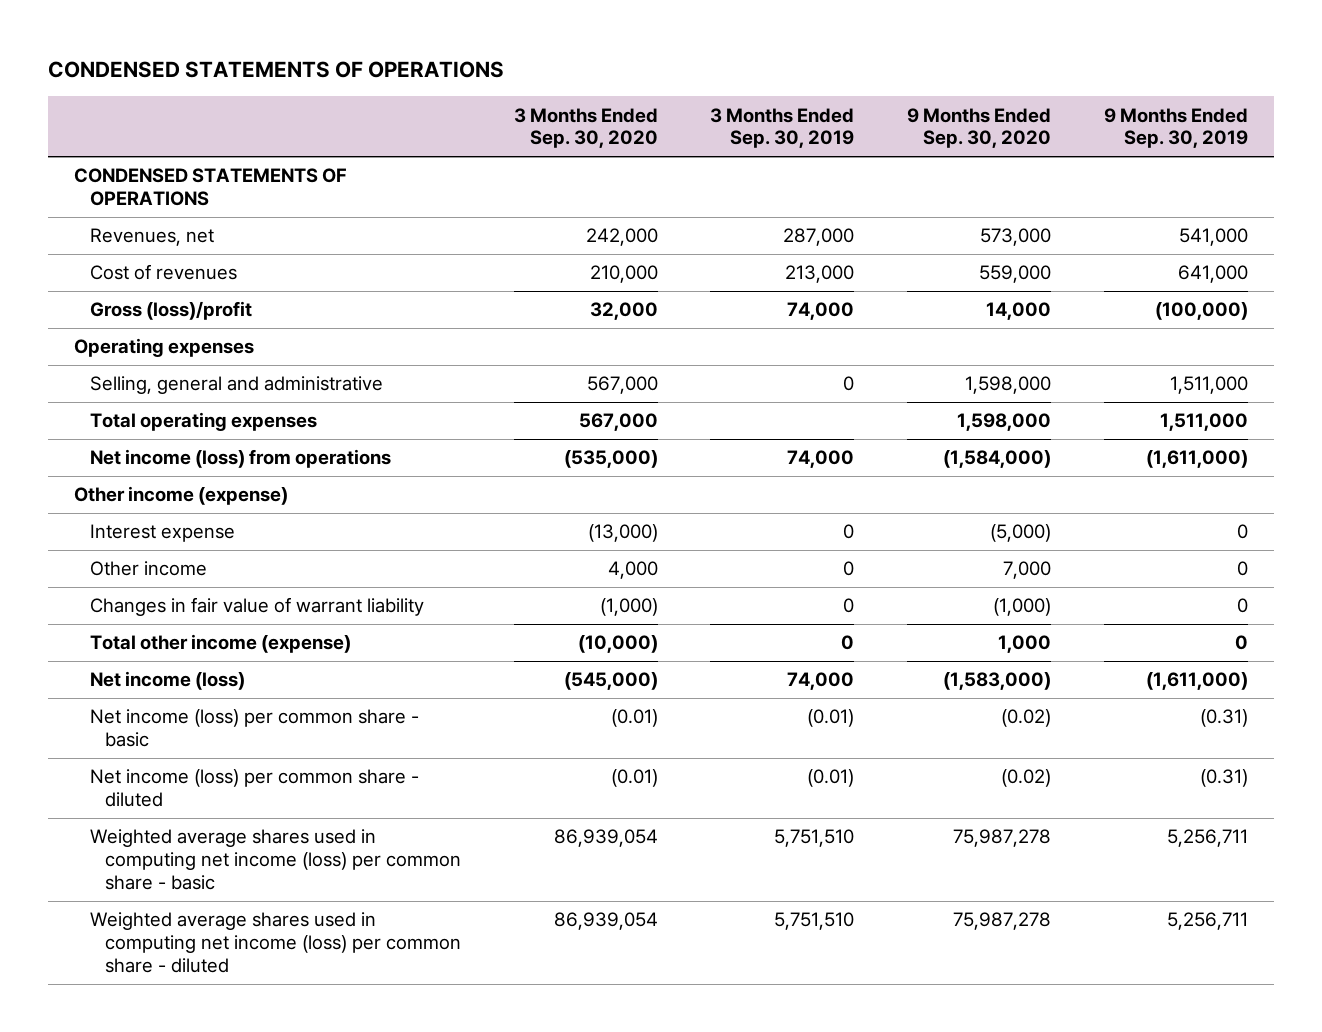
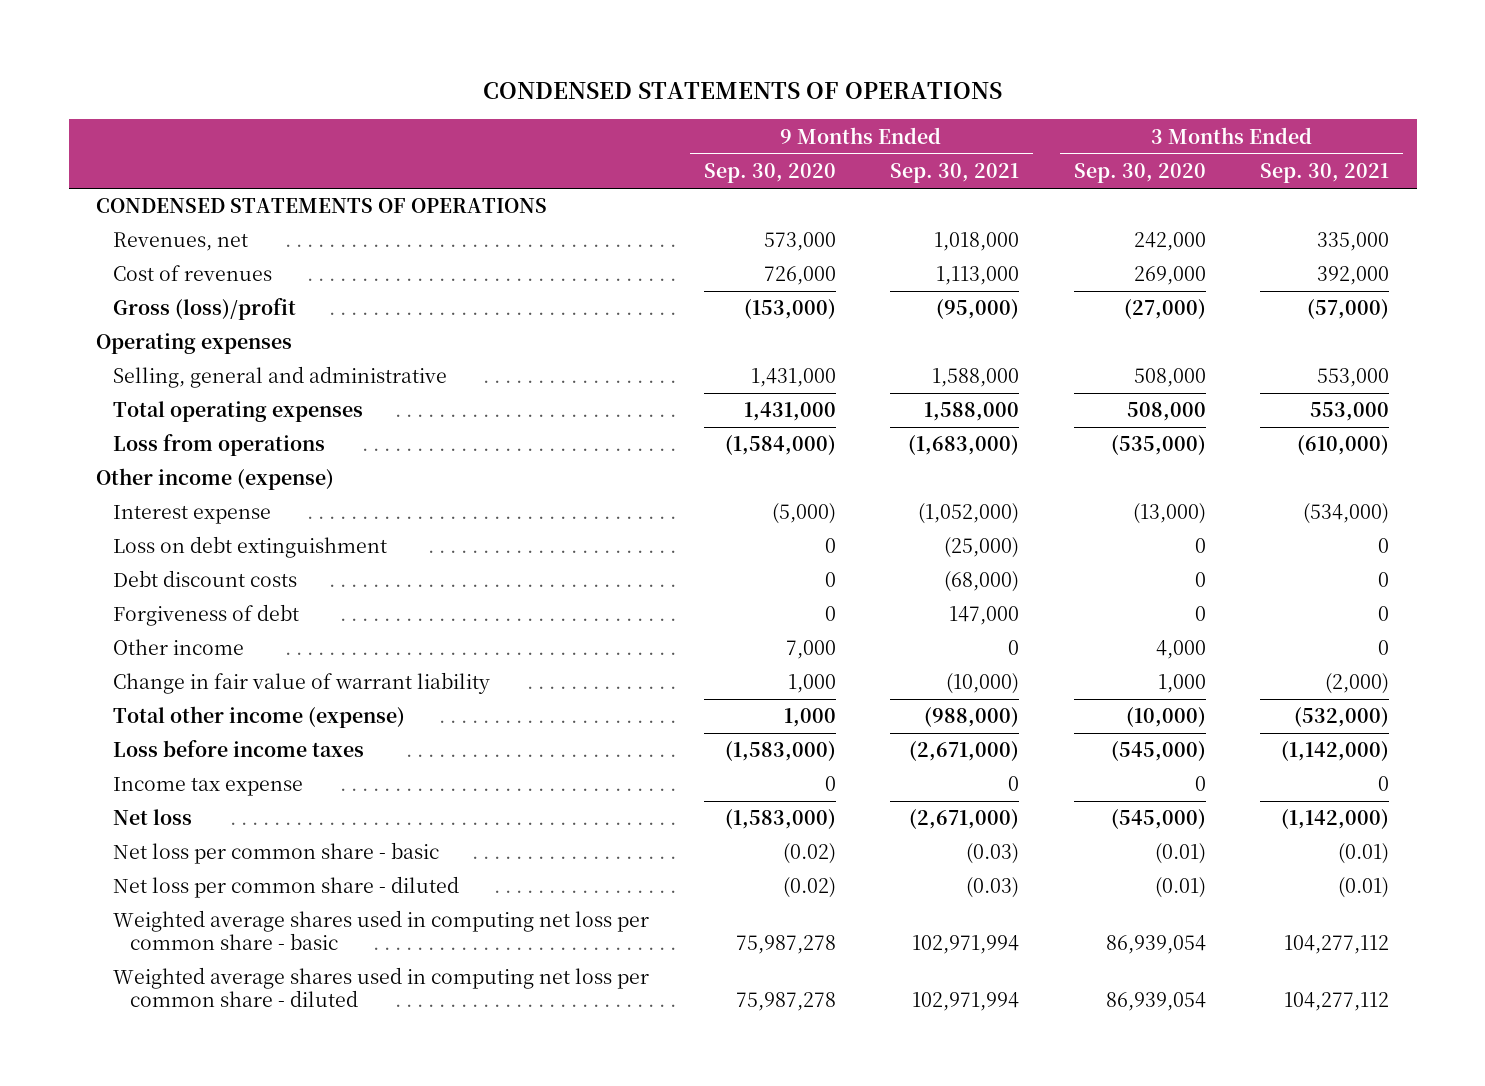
- | 3 Months Ended Sep. 30, 2020 | 3 Months Ended Sep. 30, 2019 | 9 Months Ended Sep. 30, 2020 | 9 Months Ended Sep. 30, 2019
+ | 9 Months Ended Sep. 30, 2020 | 9 Months Ended Sep. 30, 2021 | 3 Months Ended Sep. 30, 2020 | 3 Months Ended Sep. 30, 2021
- Cost of revenues | 210,000 | 213,000 | 559,000 | 641,000
- Gross (loss)/profit | 32,000 | 74,000 | 14,000 | (100,000)
+ Cost of revenues | 726,000 | 1,113,000 | 269,000 | 392,000
+ Gross (loss)/profit | (153,000) | (95,000) | (27,000) | (57,000)
- Selling, general and administrative | 567,000 | 0 | 1,598,000 | 1,511,000
- Total operating expenses | 567,000 | | 1,598,000 | 1,511,000
- Net income (loss) from operations | (535,000) | 74,000 | (1,584,000) | (1,611,000)
+ Selling, general and administrative | 1,431,000 | 1,588,000 | 508,000 | 553,000
+ Total operating expenses | 1,431,000 | 1,588,000 | 508,000 | 553,000
+ Loss from operations | (1,584,000) | (1,683,000) | (535,000) | (610,000)
+ Loss on debt extinguishment | 0 | (25,000) | 0 | 0
+ Debt discount costs | 0 | (68,000) | 0 | 0
+ Forgiveness of debt | 0 | 147,000 | 0 | 0
- Changes in fair value of warrant liability | (1,000) | 0 | (1,000) | 0
+ Change in fair value of warrant liability | 1,000 | (10,000) | 1,000 | (2,000)
- Net income (loss) | (545,000) | 74,000 | (1,583,000) | (1,611,000)
- Net income (loss) per common share - basic | (0.01) | (0.01) | (0.02) | (0.31)
- Net income (loss) per common share - diluted | (0.01) | (0.01) | (0.02) | (0.31)
- Weighted average shares used in computing net income (loss) per common share - basic | 86,939,054 | 5,751,510 | 75,987,278 | 5,256,711
- Weighted average shares used in computing net income (loss) per common share - diluted | 86,939,054 | 5,751,510 | 75,987,278 | 5,256,711
+ Loss before income taxes | (1,583,000) | (2,671,000) | (545,000) | (1,142,000)
+ Income tax expense | 0 | 0 | 0 | 0
+ Net loss | (1,583,000) | (2,671,000) | (545,000) | (1,142,000)
+ Net loss per common share - basic | (0.02) | (0.03) | (0.01) | (0.01)
+ Net loss per common share - diluted | (0.02) | (0.03) | (0.01) | (0.01)
+ Weighted average shares used in computing net loss per common share - basic | 75,987,278 | 102,971,994 | 86,939,054 | 104,277,112
+ Weighted average shares used in computing net loss per common share - diluted | 75,987,278 | 102,971,994 | 86,939,054 | 104,277,112

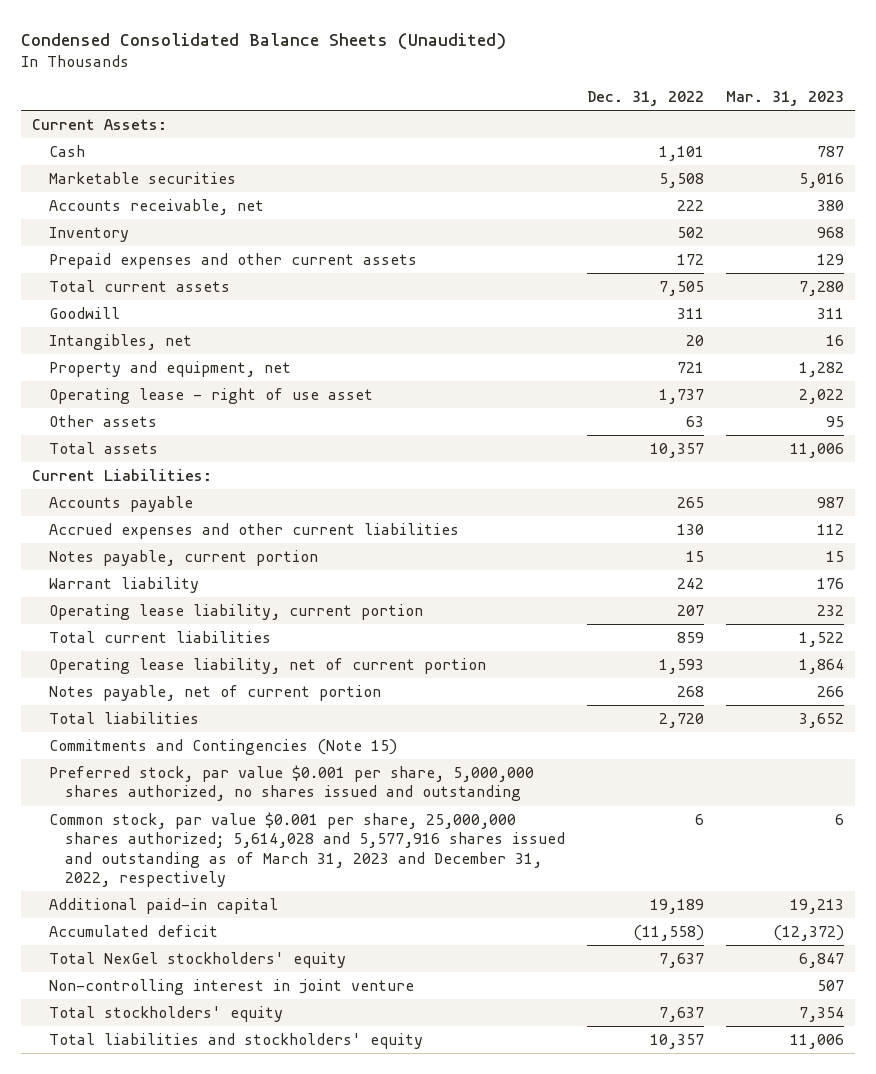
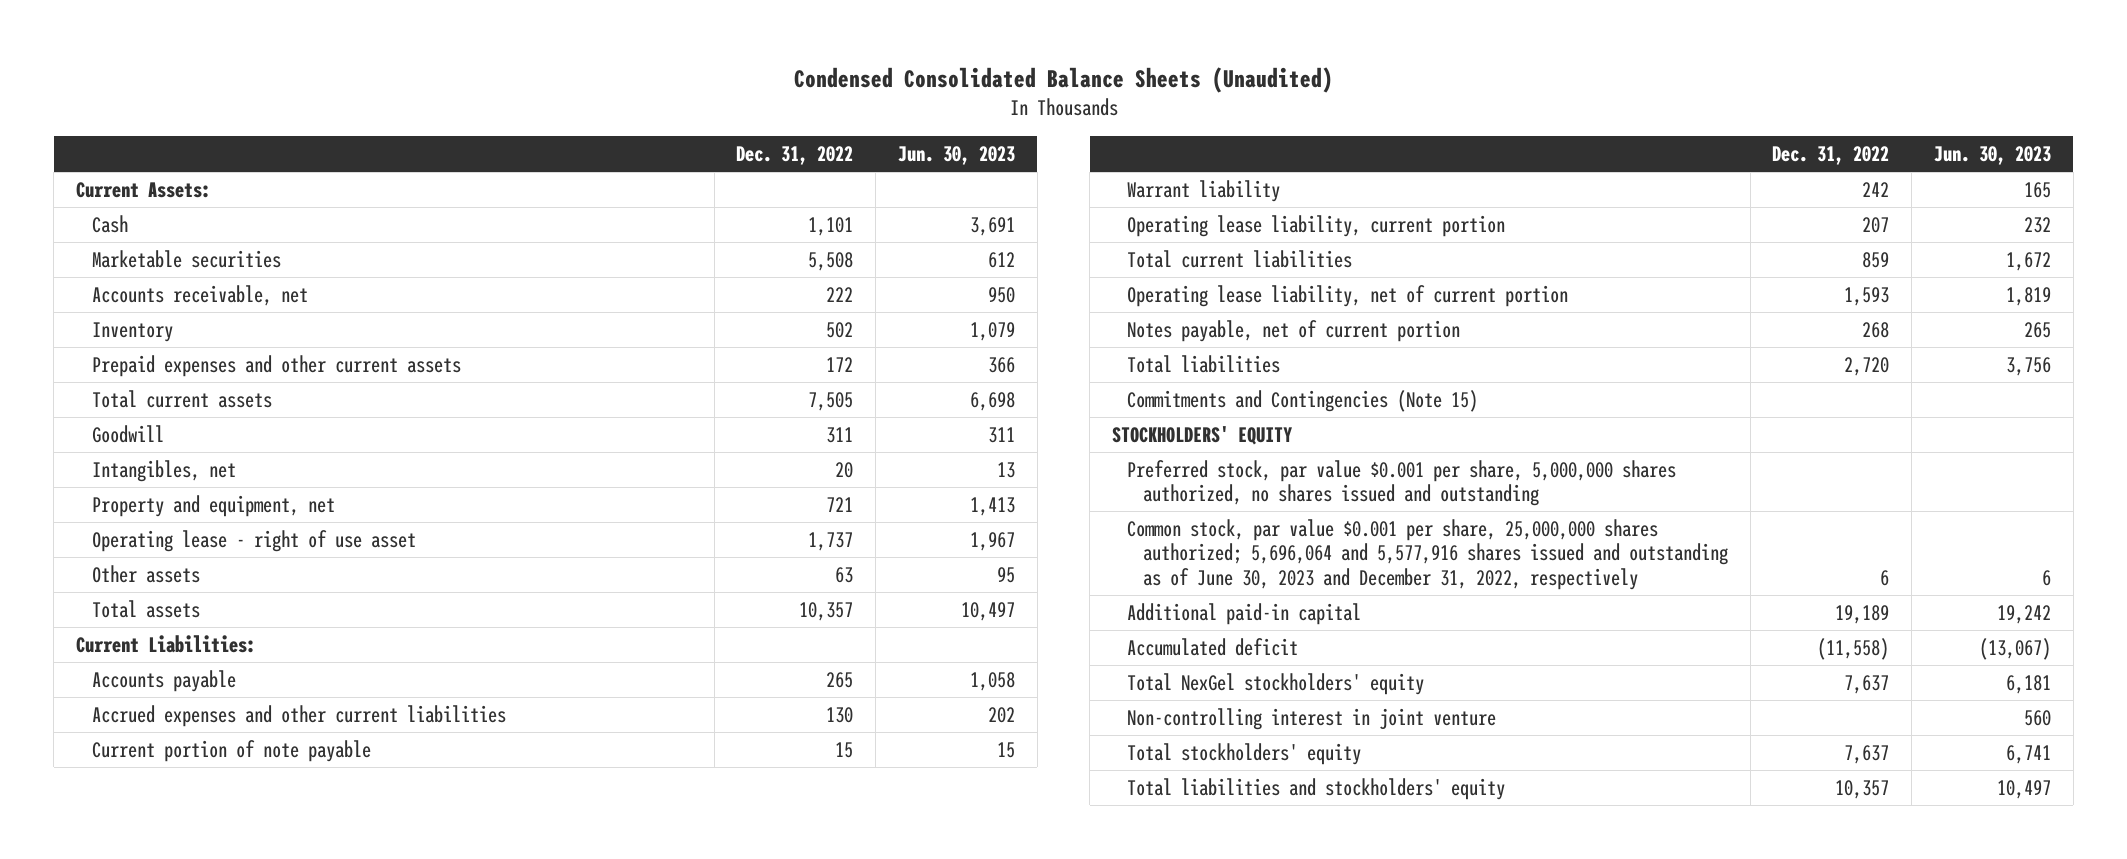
- | Dec. 31, 2022 | Mar. 31, 2023
+ | Dec. 31, 2022 | Jun. 30, 2023
- Notes payable, current portion | 15 | 15
+ Current portion of note payable | 15 | 15
+ STOCKHOLDERS' EQUITY
- Common stock, par value $0.001 per share, 25,000,000 shares authorized; 5,614,028 and 5,577,916 shares issued and outstanding as of March 31, 2023 and December 31, 2022, respectively | 6 | 6
+ Common stock, par value $0.001 per share, 25,000,000 shares authorized; 5,696,064 and 5,577,916 shares issued and outstanding as of June 30, 2023 and December 31, 2022, respectively | 6 | 6

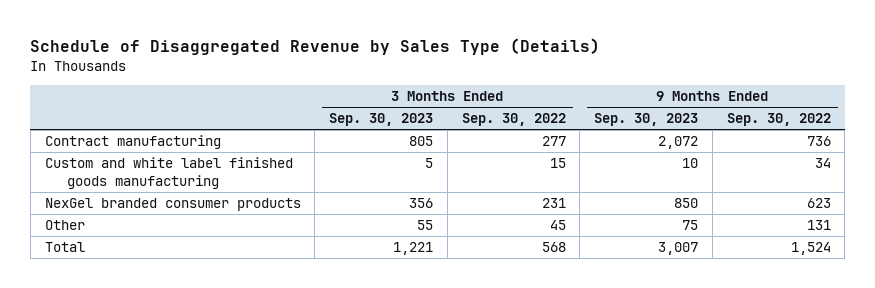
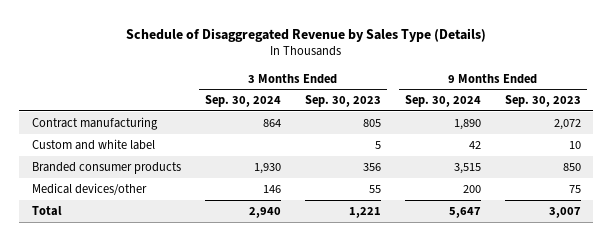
- | 3 Months Ended Sep. 30, 2023 | 3 Months Ended Sep. 30, 2022 | 9 Months Ended Sep. 30, 2023 | 9 Months Ended Sep. 30, 2022
+ | 3 Months Ended Sep. 30, 2024 | 3 Months Ended Sep. 30, 2023 | 9 Months Ended Sep. 30, 2024 | 9 Months Ended Sep. 30, 2023
- Custom and white label finished goods manufacturing | 5 | 15 | 10 | 34
- NexGel branded consumer products | 356 | 231 | 850 | 623
- Other | 55 | 45 | 75 | 131
+ Custom and white label | | 5 | 42 | 10
+ Branded consumer products | 1,930 | 356 | 3,515 | 850
+ Medical devices/other | 146 | 55 | 200 | 75

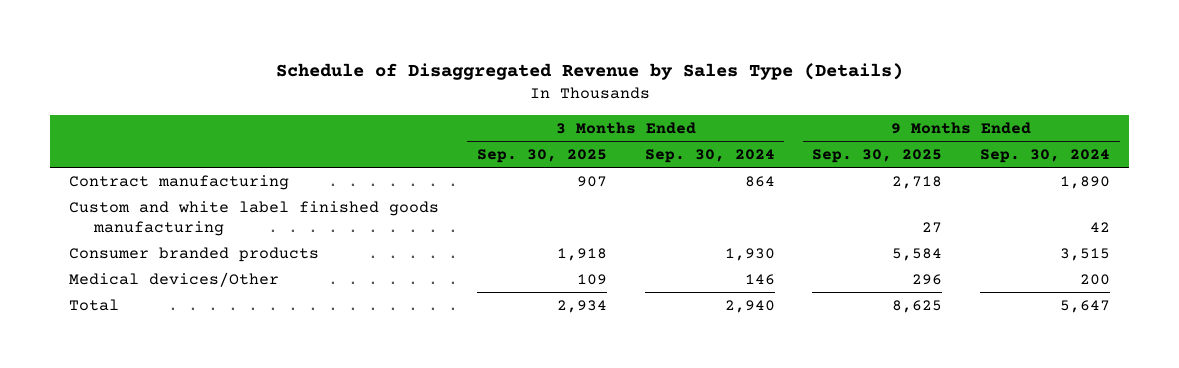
- | 3 Months Ended Sep. 30, 2024 | 3 Months Ended Sep. 30, 2023 | 9 Months Ended Sep. 30, 2024 | 9 Months Ended Sep. 30, 2023
+ | 3 Months Ended Sep. 30, 2025 | 3 Months Ended Sep. 30, 2024 | 9 Months Ended Sep. 30, 2025 | 9 Months Ended Sep. 30, 2024
- Custom and white label | | 5 | 42 | 10
- Branded consumer products | 1,930 | 356 | 3,515 | 850
- Medical devices/other | 146 | 55 | 200 | 75
+ Custom and white label finished goods manufacturing | | | 27 | 42
+ Consumer branded products | 1,918 | 1,930 | 5,584 | 3,515
+ Medical devices/Other | 109 | 146 | 296 | 200

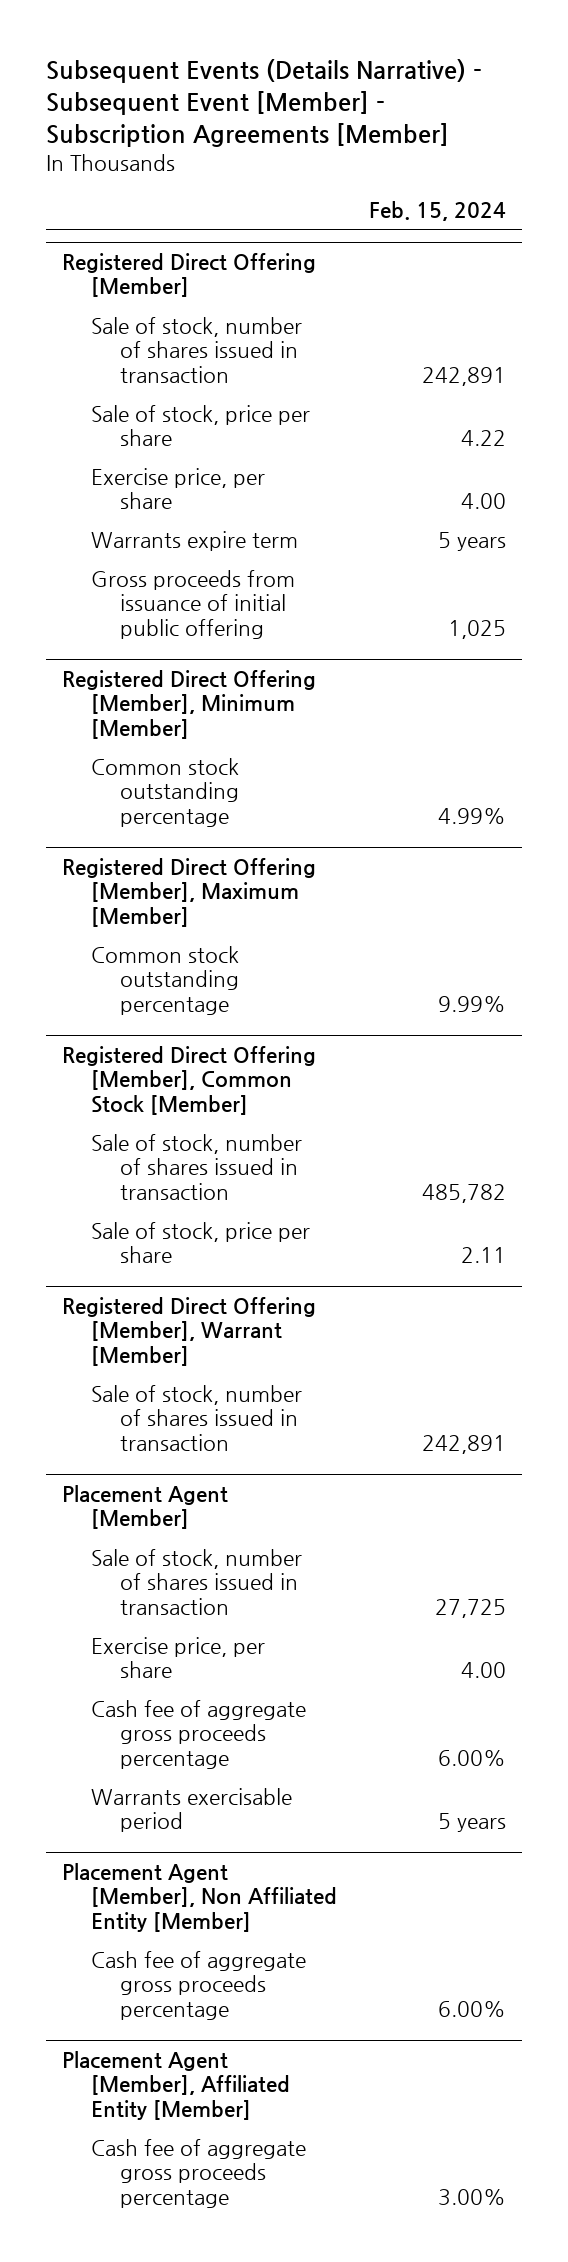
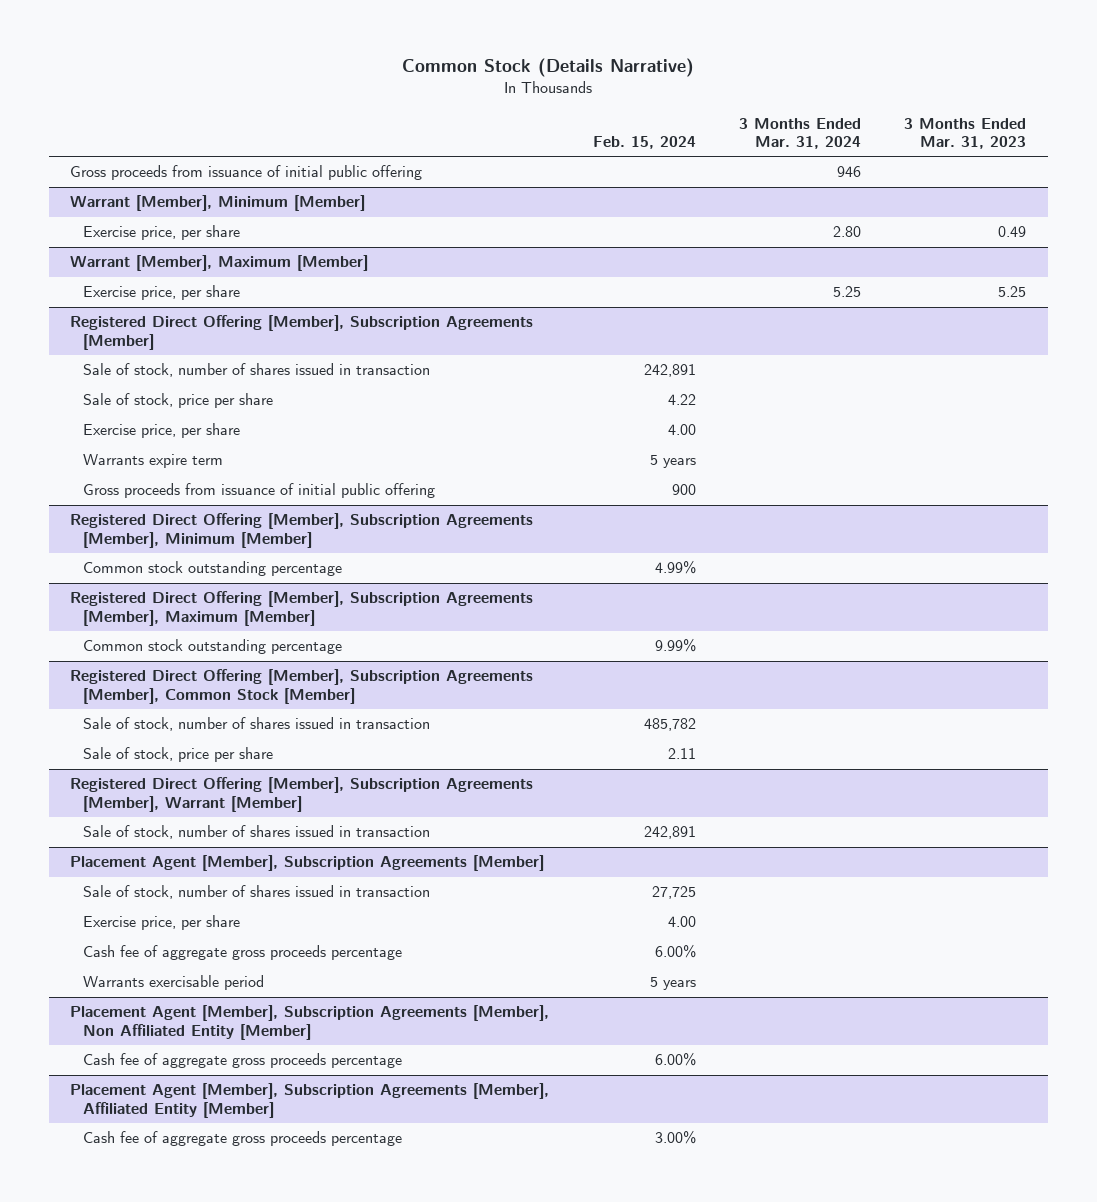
- Subsequent Events (Details Narrative) - Subsequent Event [Member] - Subscription Agreements [Member]
+ Common Stock (Details Narrative)
- | Feb. 15, 2024
+ | Feb. 15, 2024 | 3 Months Ended Mar. 31, 2024 | 3 Months Ended Mar. 31, 2023
- Registered Direct Offering [Member]
+ Gross proceeds from issuance of initial public offering | | 946 |
+ Warrant [Member], Minimum [Member]
+ Exercise price, per share | | 2.80 | 0.49
+ Warrant [Member], Maximum [Member]
+ Exercise price, per share | | 5.25 | 5.25
+ Registered Direct Offering [Member], Subscription Agreements [Member]
- Gross proceeds from issuance of initial public offering | 1,025
- Registered Direct Offering [Member], Minimum [Member]
+ Gross proceeds from issuance of initial public offering | 900 | |
+ Registered Direct Offering [Member], Subscription Agreements [Member], Minimum [Member]
- Registered Direct Offering [Member], Maximum [Member]
+ Registered Direct Offering [Member], Subscription Agreements [Member], Maximum [Member]
- Registered Direct Offering [Member], Common Stock [Member]
+ Registered Direct Offering [Member], Subscription Agreements [Member], Common Stock [Member]
- Registered Direct Offering [Member], Warrant [Member]
+ Registered Direct Offering [Member], Subscription Agreements [Member], Warrant [Member]
- Placement Agent [Member]
+ Placement Agent [Member], Subscription Agreements [Member]
- Placement Agent [Member], Non Affiliated Entity [Member]
+ Placement Agent [Member], Subscription Agreements [Member], Non Affiliated Entity [Member]
- Placement Agent [Member], Affiliated Entity [Member]
+ Placement Agent [Member], Subscription Agreements [Member], Affiliated Entity [Member]

